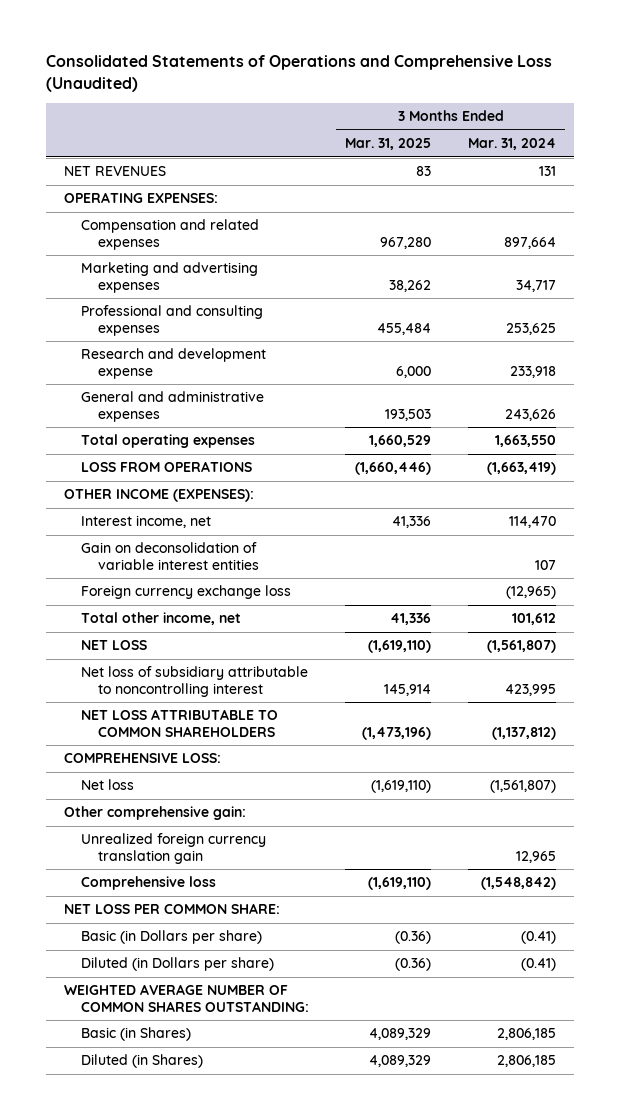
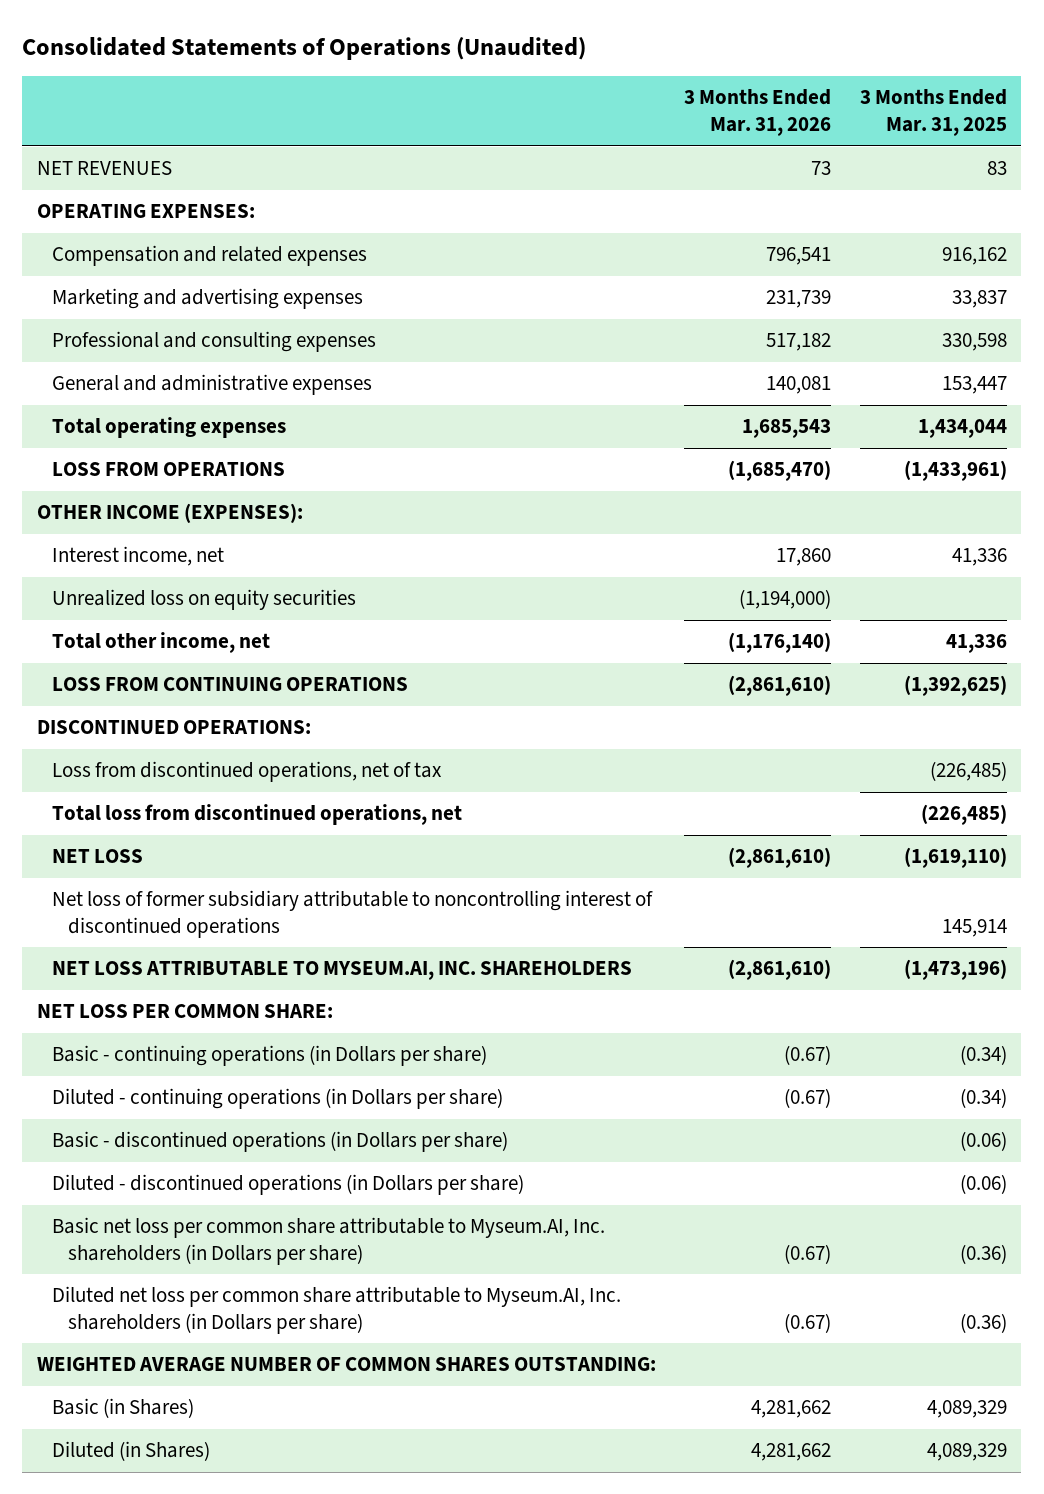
- Consolidated Statements of Operations and Comprehensive Loss (Unaudited)
+ Consolidated Statements of Operations (Unaudited)
- | 3 Months Ended Mar. 31, 2025 | 3 Months Ended Mar. 31, 2024
+ | 3 Months Ended Mar. 31, 2026 | 3 Months Ended Mar. 31, 2025
- Compensation and related expenses | 967,280 | 897,664
- Marketing and advertising expenses | 38,262 | 34,717
- Professional and consulting expenses | 455,484 | 253,625
- Research and development expense | 6,000 | 233,918
- General and administrative expenses | 193,503 | 243,626
- Total operating expenses | 1,660,529 | 1,663,550
- LOSS FROM OPERATIONS | (1,660,446) | (1,663,419)
+ Compensation and related expenses | 796,541 | 916,162
+ Marketing and advertising expenses | 231,739 | 33,837
+ Professional and consulting expenses | 517,182 | 330,598
+ General and administrative expenses | 140,081 | 153,447
+ Total operating expenses | 1,685,543 | 1,434,044
+ LOSS FROM OPERATIONS | (1,685,470) | (1,433,961)
- Gain on deconsolidation of variable interest entities | | 107
- Foreign currency exchange loss | | (12,965)
+ Unrealized loss on equity securities | (1,194,000) |
+ LOSS FROM CONTINUING OPERATIONS | (2,861,610) | (1,392,625)
+ DISCONTINUED OPERATIONS:
+ Loss from discontinued operations, net of tax | | (226,485)
+ Total loss from discontinued operations, net | | (226,485)
- Net loss of subsidiary attributable to noncontrolling interest | 145,914 | 423,995
- NET LOSS ATTRIBUTABLE TO COMMON SHAREHOLDERS | (1,473,196) | (1,137,812)
- COMPREHENSIVE LOSS:
- Net loss | (1,619,110) | (1,561,807)
- Other comprehensive gain:
- Unrealized foreign currency translation gain | | 12,965
- Comprehensive loss | (1,619,110) | (1,548,842)
+ Net loss of former subsidiary attributable to noncontrolling interest of discontinued operations | | 145,914
+ NET LOSS ATTRIBUTABLE TO MYSEUM.AI, INC. SHAREHOLDERS | (2,861,610) | (1,473,196)
- Basic (in Dollars per share) | (0.36) | (0.41)
- Diluted (in Dollars per share) | (0.36) | (0.41)
+ Basic - continuing operations (in Dollars per share) | (0.67) | (0.34)
+ Diluted - continuing operations (in Dollars per share) | (0.67) | (0.34)
+ Basic - discontinued operations (in Dollars per share) | | (0.06)
+ Diluted - discontinued operations (in Dollars per share) | | (0.06)
+ Basic net loss per common share attributable to Myseum.AI, Inc. shareholders (in Dollars per share) | (0.67) | (0.36)
+ Diluted net loss per common share attributable to Myseum.AI, Inc. shareholders (in Dollars per share) | (0.67) | (0.36)

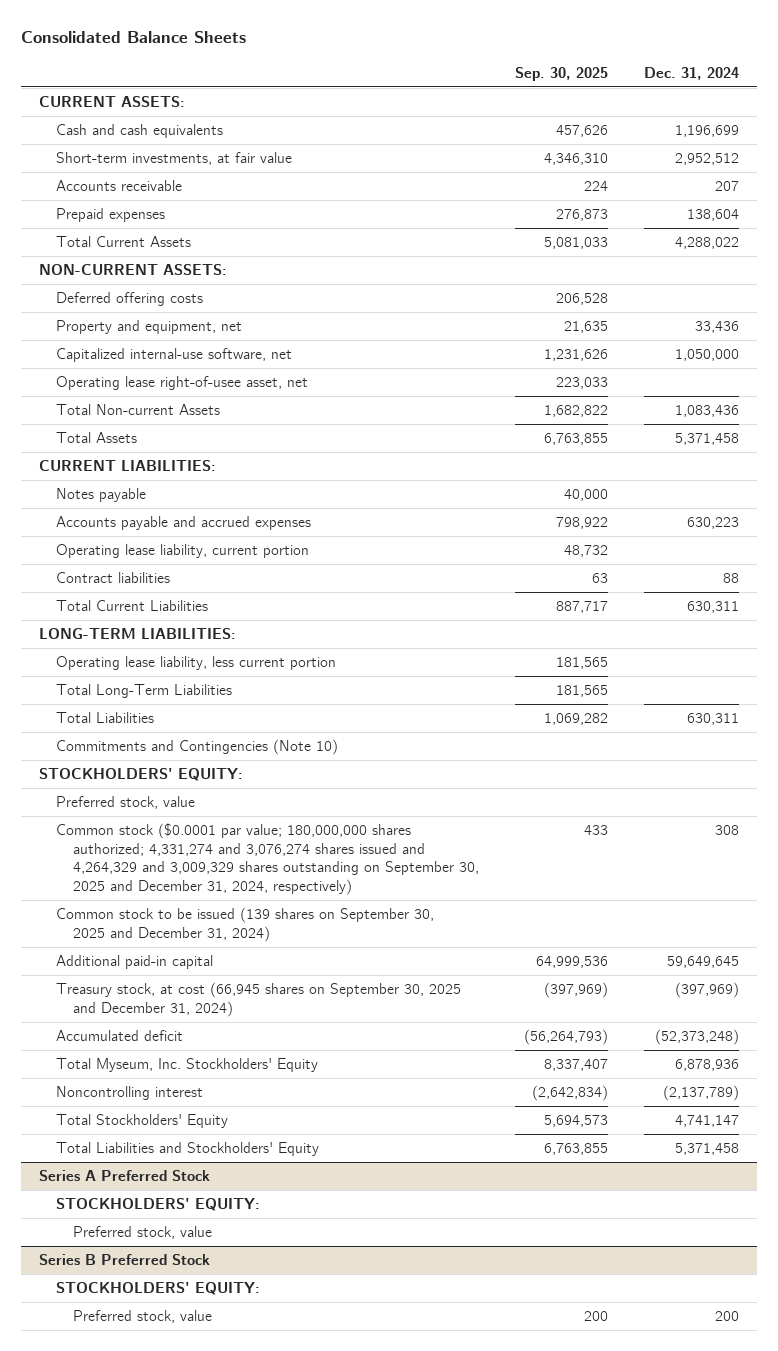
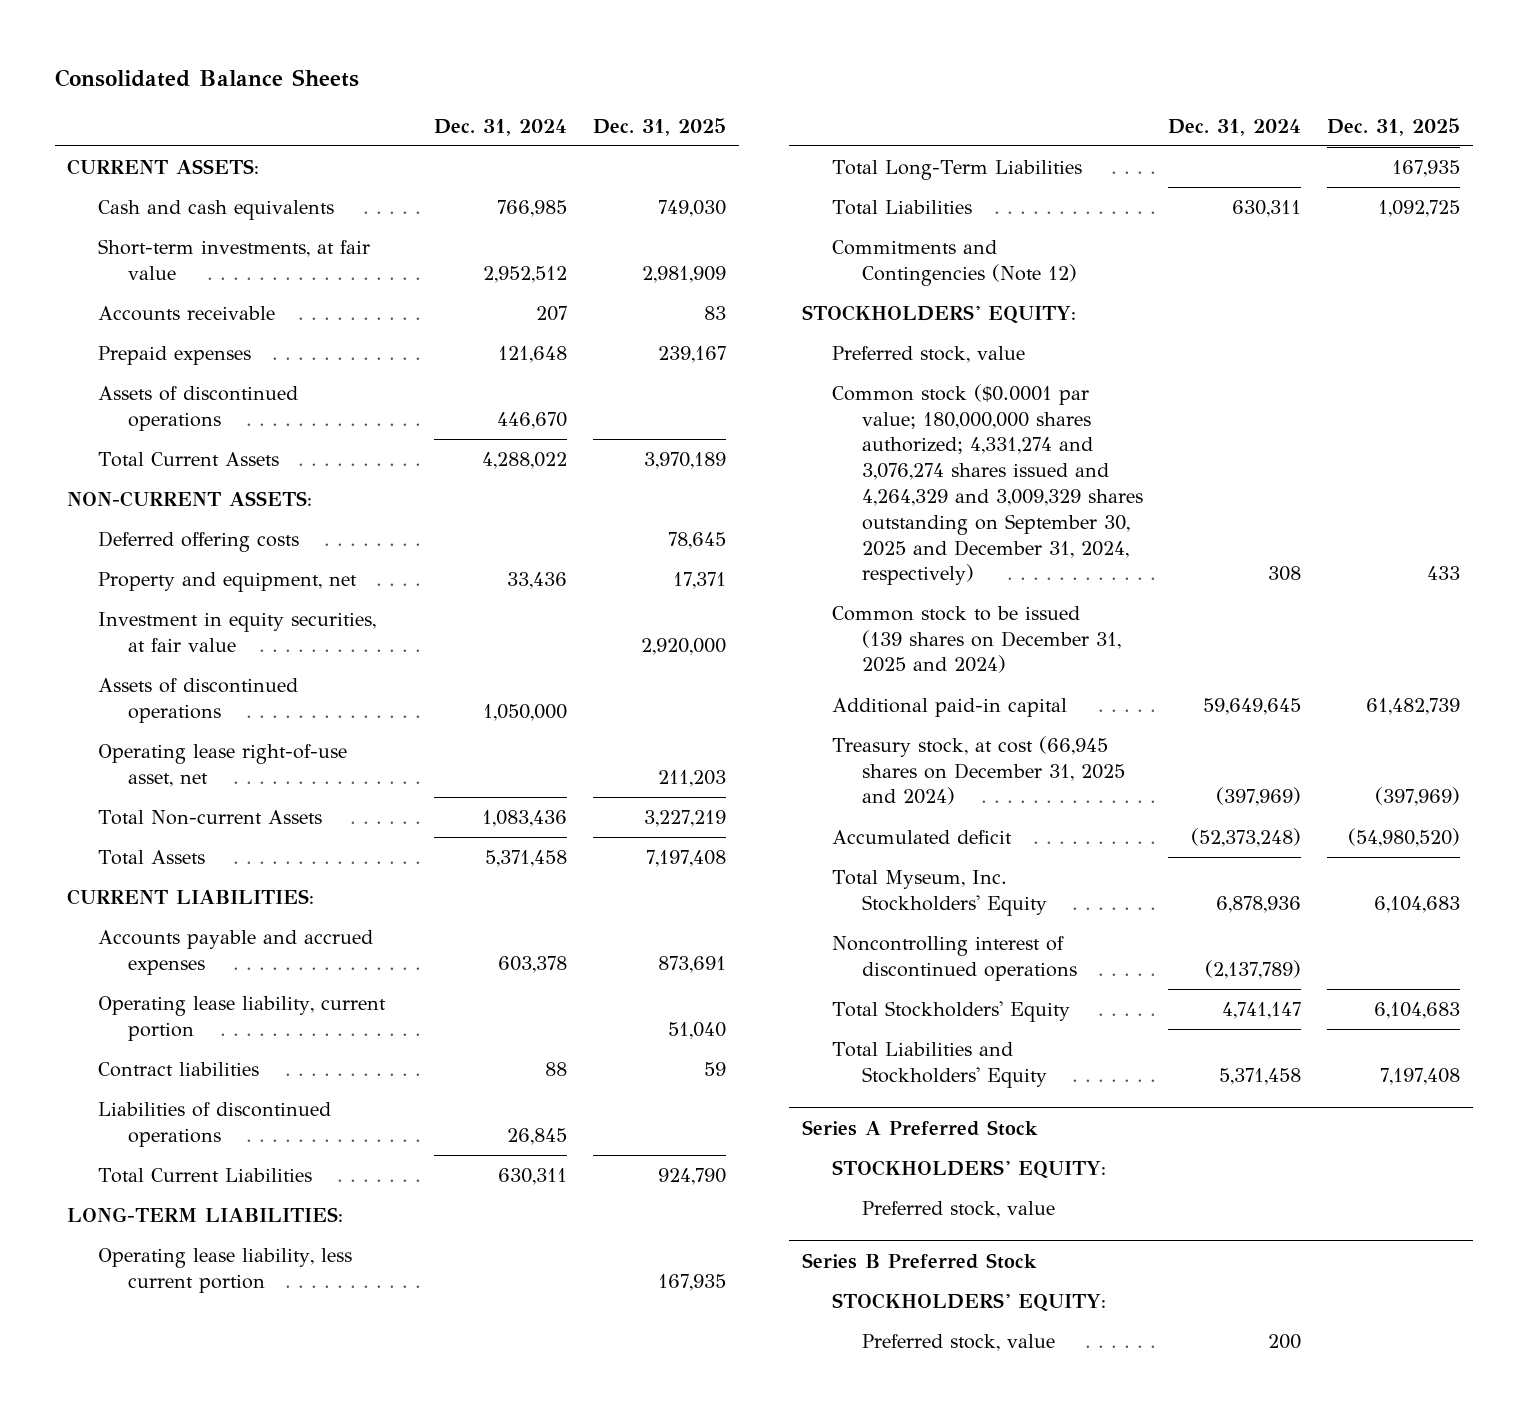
- | Sep. 30, 2025 | Dec. 31, 2024
+ | Dec. 31, 2024 | Dec. 31, 2025
- Cash and cash equivalents | 457,626 | 1,196,699
+ Cash and cash equivalents | 766,985 | 749,030
- Prepaid expenses | 276,873 | 138,604
+ Prepaid expenses | 121,648 | 239,167
+ Assets of discontinued operations | 446,670 |
- Capitalized internal-use software, net | 1,231,626 | 1,050,000
- Operating lease right-of-usee asset, net | 223,033 |
+ Investment in equity securities, at fair value | | 2,920,000
+ Assets of discontinued operations | 1,050,000 |
+ Operating lease right-of-use asset, net | | 211,203
- Notes payable | 40,000 |
- Accounts payable and accrued expenses | 798,922 | 630,223
+ Accounts payable and accrued expenses | 603,378 | 873,691
+ Liabilities of discontinued operations | 26,845 |
- Commitments and Contingencies (Note 10)
+ Commitments and Contingencies (Note 12)
- Common stock to be issued (139 shares on September 30, 2025 and December 31, 2024)
+ Common stock to be issued (139 shares on December 31, 2025 and 2024)
- Treasury stock, at cost (66,945 shares on September 30, 2025 and December 31, 2024) | (397,969) | (397,969)
+ Treasury stock, at cost (66,945 shares on December 31, 2025 and 2024) | (397,969) | (397,969)
- Noncontrolling interest | (2,642,834) | (2,137,789)
+ Noncontrolling interest of discontinued operations | (2,137,789) |

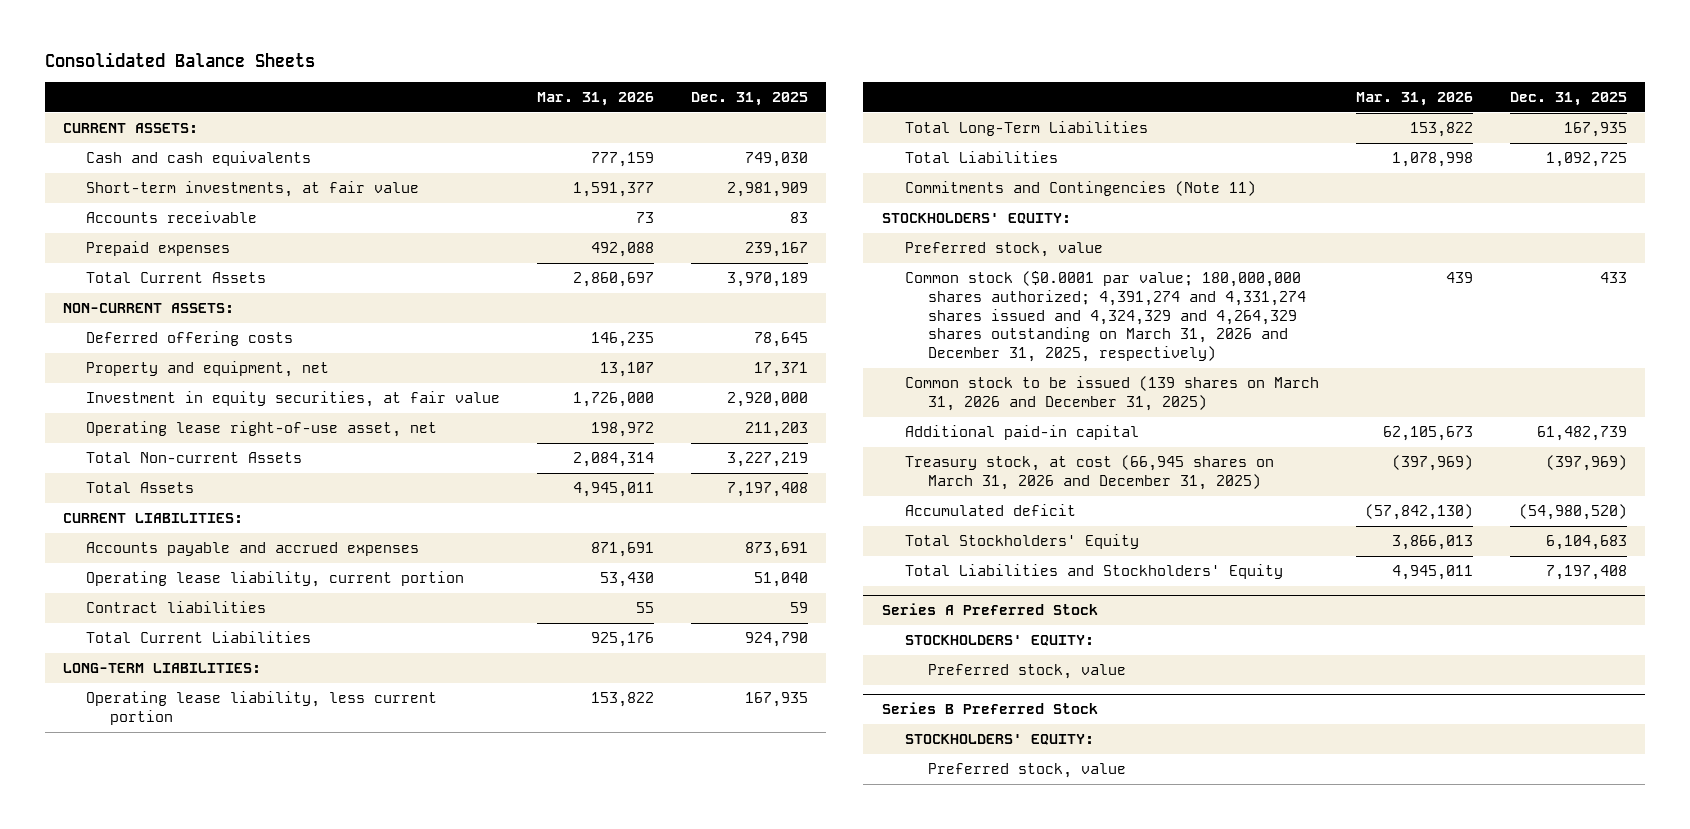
- | Dec. 31, 2024 | Dec. 31, 2025
+ | Mar. 31, 2026 | Dec. 31, 2025
- Assets of discontinued operations | 446,670 |
- Assets of discontinued operations | 1,050,000 |
- Liabilities of discontinued operations | 26,845 |
- Commitments and Contingencies (Note 12)
+ Commitments and Contingencies (Note 11)
- Common stock ($0.0001 par value; 180,000,000 shares authorized; 4,331,274 and 3,076,274 shares issued and 4,264,329 and 3,009,329 shares outstanding on September 30, 2025 and December 31, 2024, respectively) | 308 | 433
- Common stock to be issued (139 shares on December 31, 2025 and 2024)
+ Common stock ($0.0001 par value; 180,000,000 shares authorized; 4,391,274 and 4,331,274 shares issued and 4,324,329 and 4,264,329 shares outstanding on March 31, 2026 and December 31, 2025, respectively) | 439 | 433
+ Common stock to be issued (139 shares on March 31, 2026 and December 31, 2025)
- Treasury stock, at cost (66,945 shares on December 31, 2025 and 2024) | (397,969) | (397,969)
+ Treasury stock, at cost (66,945 shares on March 31, 2026 and December 31, 2025) | (397,969) | (397,969)
- Total Myseum, Inc. Stockholders' Equity | 6,878,936 | 6,104,683
- Noncontrolling interest of discontinued operations | (2,137,789) |

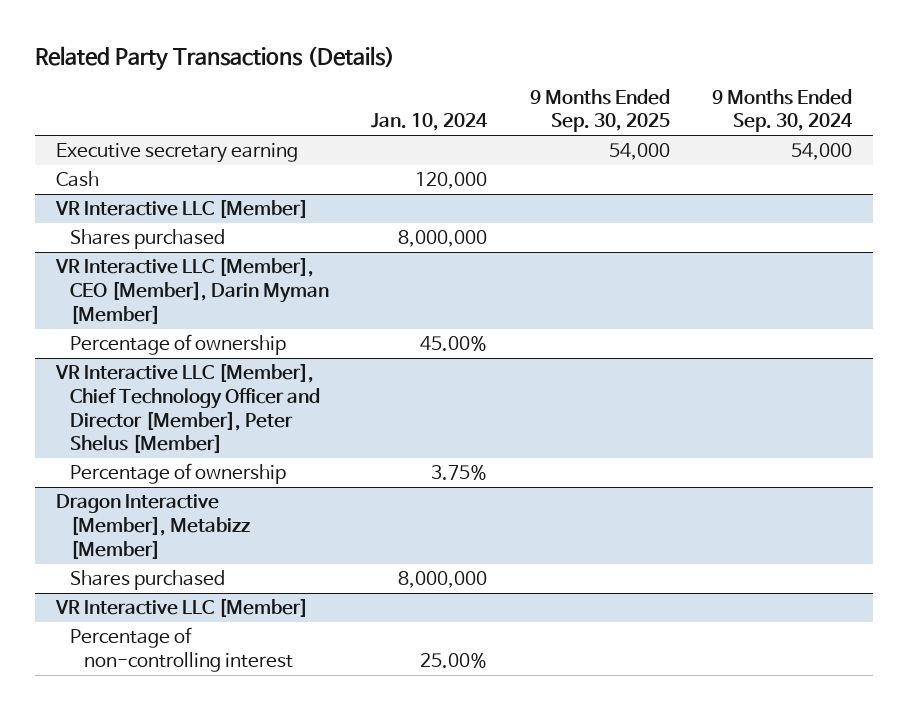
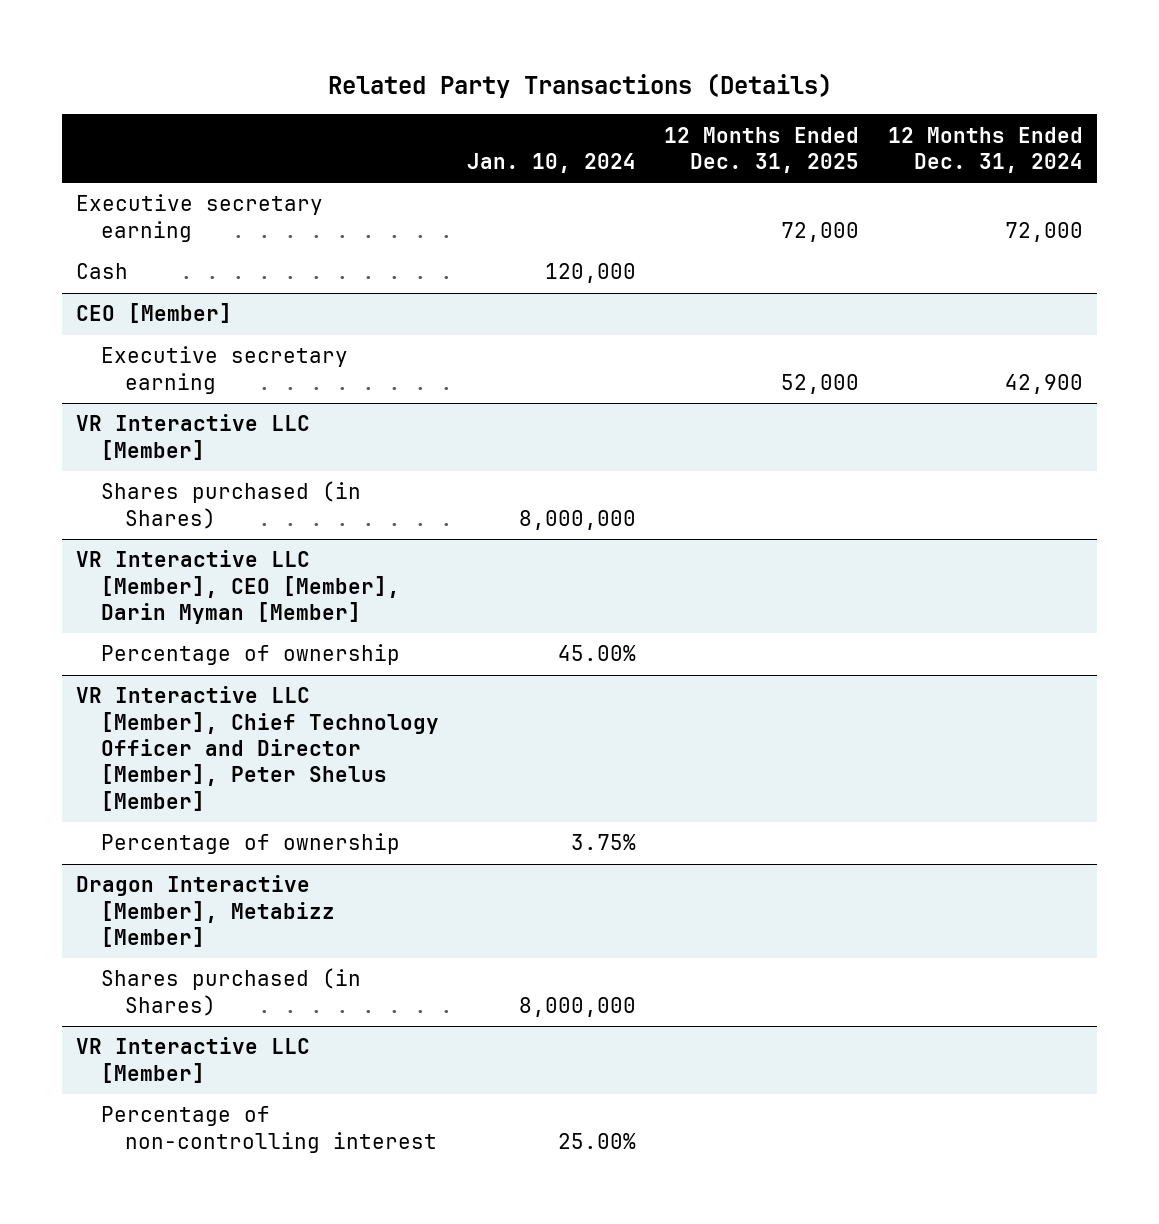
- | Jan. 10, 2024 | 9 Months Ended Sep. 30, 2025 | 9 Months Ended Sep. 30, 2024
+ | Jan. 10, 2024 | 12 Months Ended Dec. 31, 2025 | 12 Months Ended Dec. 31, 2024
+ CEO [Member]
+ Executive secretary earning | | 52,000 | 42,900
@ VR Interactive LLC [Member]
- Shares purchased | 8,000,000 | |
+ Shares purchased (in Shares) | 8,000,000 | |
@ Dragon Interactive [Member], Metabizz [Member]
- Shares purchased | 8,000,000 | |
+ Shares purchased (in Shares) | 8,000,000 | |

